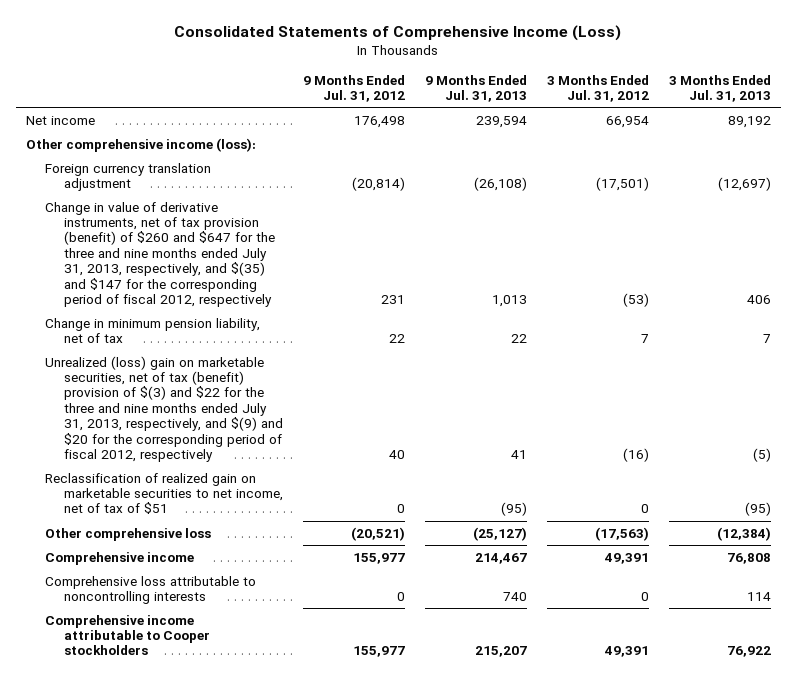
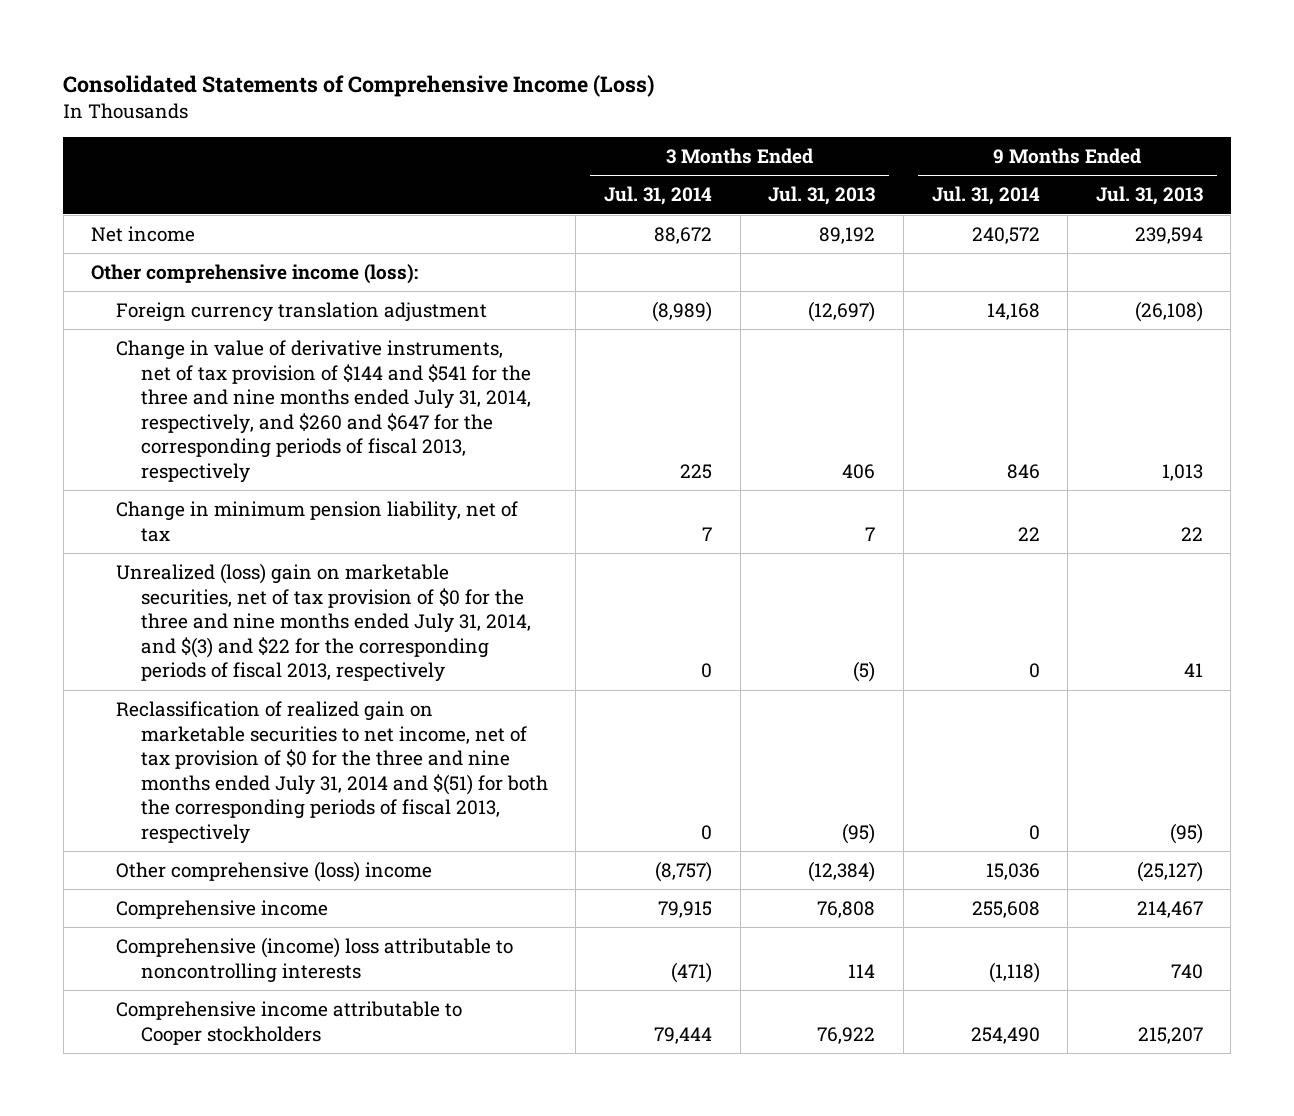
- | 9 Months Ended Jul. 31, 2012 | 9 Months Ended Jul. 31, 2013 | 3 Months Ended Jul. 31, 2012 | 3 Months Ended Jul. 31, 2013
+ | 3 Months Ended Jul. 31, 2014 | 3 Months Ended Jul. 31, 2013 | 9 Months Ended Jul. 31, 2014 | 9 Months Ended Jul. 31, 2013
- Change in value of derivative instruments, net of tax provision (benefit) of $260 and $647 for the three and nine months ended July 31, 2013, respectively, and $(35) and $147 for the corresponding period of fiscal 2012, respectively | 231 | 1,013 | (53) | 406
+ Change in value of derivative instruments, net of tax provision of $144 and $541 for the three and nine months ended July 31, 2014, respectively, and $260 and $647 for the corresponding periods of fiscal 2013, respectively | 225 | 406 | 846 | 1,013
- Unrealized (loss) gain on marketable securities, net of tax (benefit) provision of $(3) and $22 for the three and nine months ended July 31, 2013, respectively, and $(9) and $20 for the corresponding period of fiscal 2012, respectively | 40 | 41 | (16) | (5)
- Reclassification of realized gain on marketable securities to net income, net of tax of $51 | 0 | (95) | 0 | (95)
- Other comprehensive loss | (20,521) | (25,127) | (17,563) | (12,384)
+ Unrealized (loss) gain on marketable securities, net of tax provision of $0 for the three and nine months ended July 31, 2014, and $(3) and $22 for the corresponding periods of fiscal 2013, respectively | 0 | (5) | 0 | 41
+ Reclassification of realized gain on marketable securities to net income, net of tax provision of $0 for the three and nine months ended July 31, 2014 and $(51) for both the corresponding periods of fiscal 2013, respectively | 0 | (95) | 0 | (95)
+ Other comprehensive (loss) income | (8,757) | (12,384) | 15,036 | (25,127)
- Comprehensive loss attributable to noncontrolling interests | 0 | 740 | 0 | 114
+ Comprehensive (income) loss attributable to noncontrolling interests | (471) | 114 | (1,118) | 740

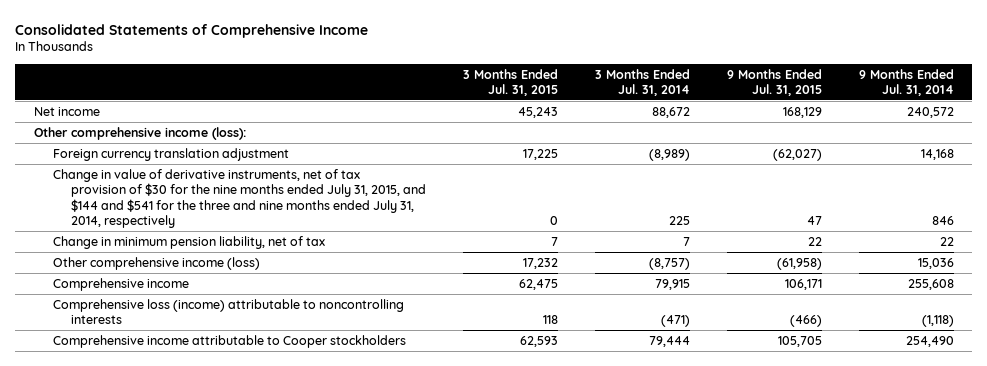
- Consolidated Statements of Comprehensive Income (Loss)
+ Consolidated Statements of Comprehensive Income
- | 3 Months Ended Jul. 31, 2014 | 3 Months Ended Jul. 31, 2013 | 9 Months Ended Jul. 31, 2014 | 9 Months Ended Jul. 31, 2013
+ | 3 Months Ended Jul. 31, 2015 | 3 Months Ended Jul. 31, 2014 | 9 Months Ended Jul. 31, 2015 | 9 Months Ended Jul. 31, 2014
- Change in value of derivative instruments, net of tax provision of $144 and $541 for the three and nine months ended July 31, 2014, respectively, and $260 and $647 for the corresponding periods of fiscal 2013, respectively | 225 | 406 | 846 | 1,013
+ Change in value of derivative instruments, net of tax provision of $30 for the nine months ended July 31, 2015, and $144 and $541 for the three and nine months ended July 31, 2014, respectively | 0 | 225 | 47 | 846
- Unrealized (loss) gain on marketable securities, net of tax provision of $0 for the three and nine months ended July 31, 2014, and $(3) and $22 for the corresponding periods of fiscal 2013, respectively | 0 | (5) | 0 | 41
- Reclassification of realized gain on marketable securities to net income, net of tax provision of $0 for the three and nine months ended July 31, 2014 and $(51) for both the corresponding periods of fiscal 2013, respectively | 0 | (95) | 0 | (95)
- Other comprehensive (loss) income | (8,757) | (12,384) | 15,036 | (25,127)
+ Other comprehensive income (loss) | 17,232 | (8,757) | (61,958) | 15,036
- Comprehensive (income) loss attributable to noncontrolling interests | (471) | 114 | (1,118) | 740
+ Comprehensive loss (income) attributable to noncontrolling interests | 118 | (471) | (466) | (1,118)

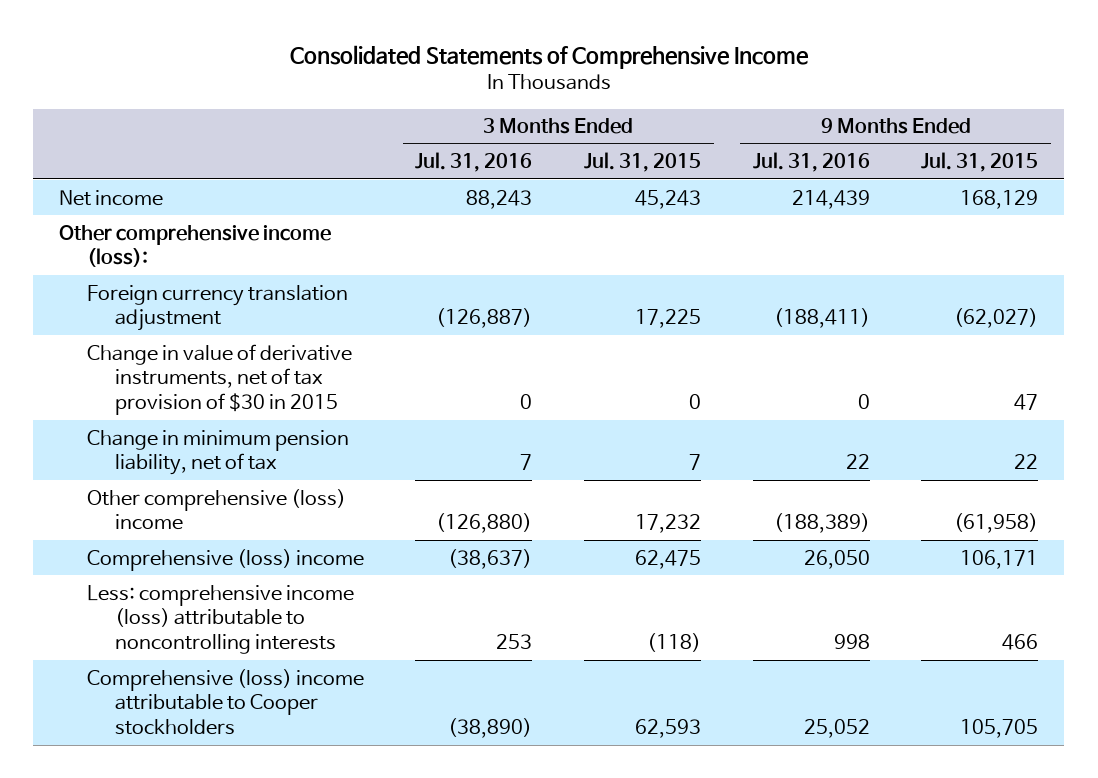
- | 3 Months Ended Jul. 31, 2015 | 3 Months Ended Jul. 31, 2014 | 9 Months Ended Jul. 31, 2015 | 9 Months Ended Jul. 31, 2014
+ | 3 Months Ended Jul. 31, 2016 | 3 Months Ended Jul. 31, 2015 | 9 Months Ended Jul. 31, 2016 | 9 Months Ended Jul. 31, 2015
- Change in value of derivative instruments, net of tax provision of $30 for the nine months ended July 31, 2015, and $144 and $541 for the three and nine months ended July 31, 2014, respectively | 0 | 225 | 47 | 846
+ Change in value of derivative instruments, net of tax provision of $30 in 2015 | 0 | 0 | 0 | 47
- Other comprehensive income (loss) | 17,232 | (8,757) | (61,958) | 15,036
- Comprehensive income | 62,475 | 79,915 | 106,171 | 255,608
- Comprehensive loss (income) attributable to noncontrolling interests | 118 | (471) | (466) | (1,118)
- Comprehensive income attributable to Cooper stockholders | 62,593 | 79,444 | 105,705 | 254,490
+ Other comprehensive (loss) income | (126,880) | 17,232 | (188,389) | (61,958)
+ Comprehensive (loss) income | (38,637) | 62,475 | 26,050 | 106,171
+ Less: comprehensive income (loss) attributable to noncontrolling interests | 253 | (118) | 998 | 466
+ Comprehensive (loss) income attributable to Cooper stockholders | (38,890) | 62,593 | 25,052 | 105,705

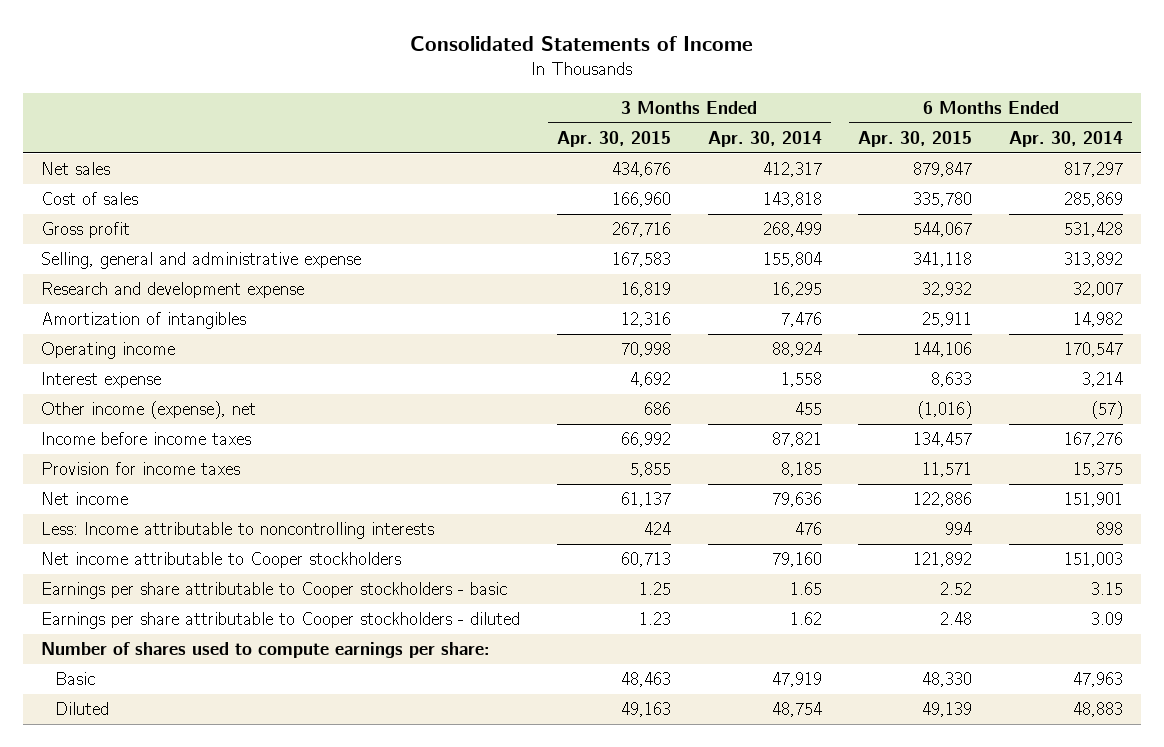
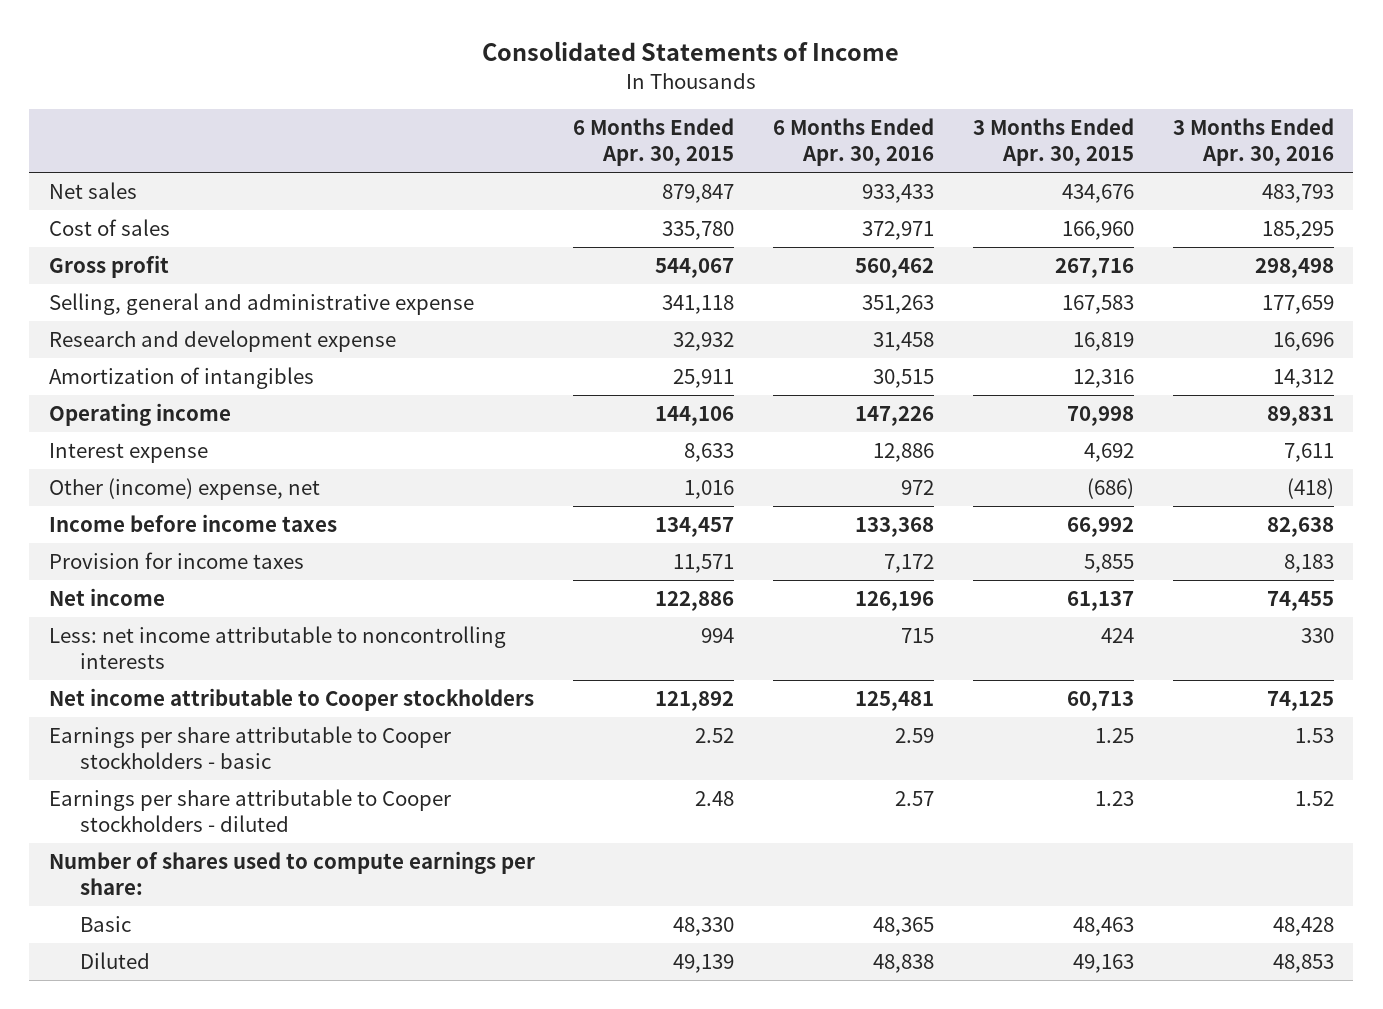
- | 3 Months Ended Apr. 30, 2015 | 3 Months Ended Apr. 30, 2014 | 6 Months Ended Apr. 30, 2015 | 6 Months Ended Apr. 30, 2014
+ | 6 Months Ended Apr. 30, 2015 | 6 Months Ended Apr. 30, 2016 | 3 Months Ended Apr. 30, 2015 | 3 Months Ended Apr. 30, 2016
- Other income (expense), net | 686 | 455 | (1,016) | (57)
+ Other (income) expense, net | 1,016 | 972 | (686) | (418)
- Less: Income attributable to noncontrolling interests | 424 | 476 | 994 | 898
+ Less: net income attributable to noncontrolling interests | 994 | 715 | 424 | 330

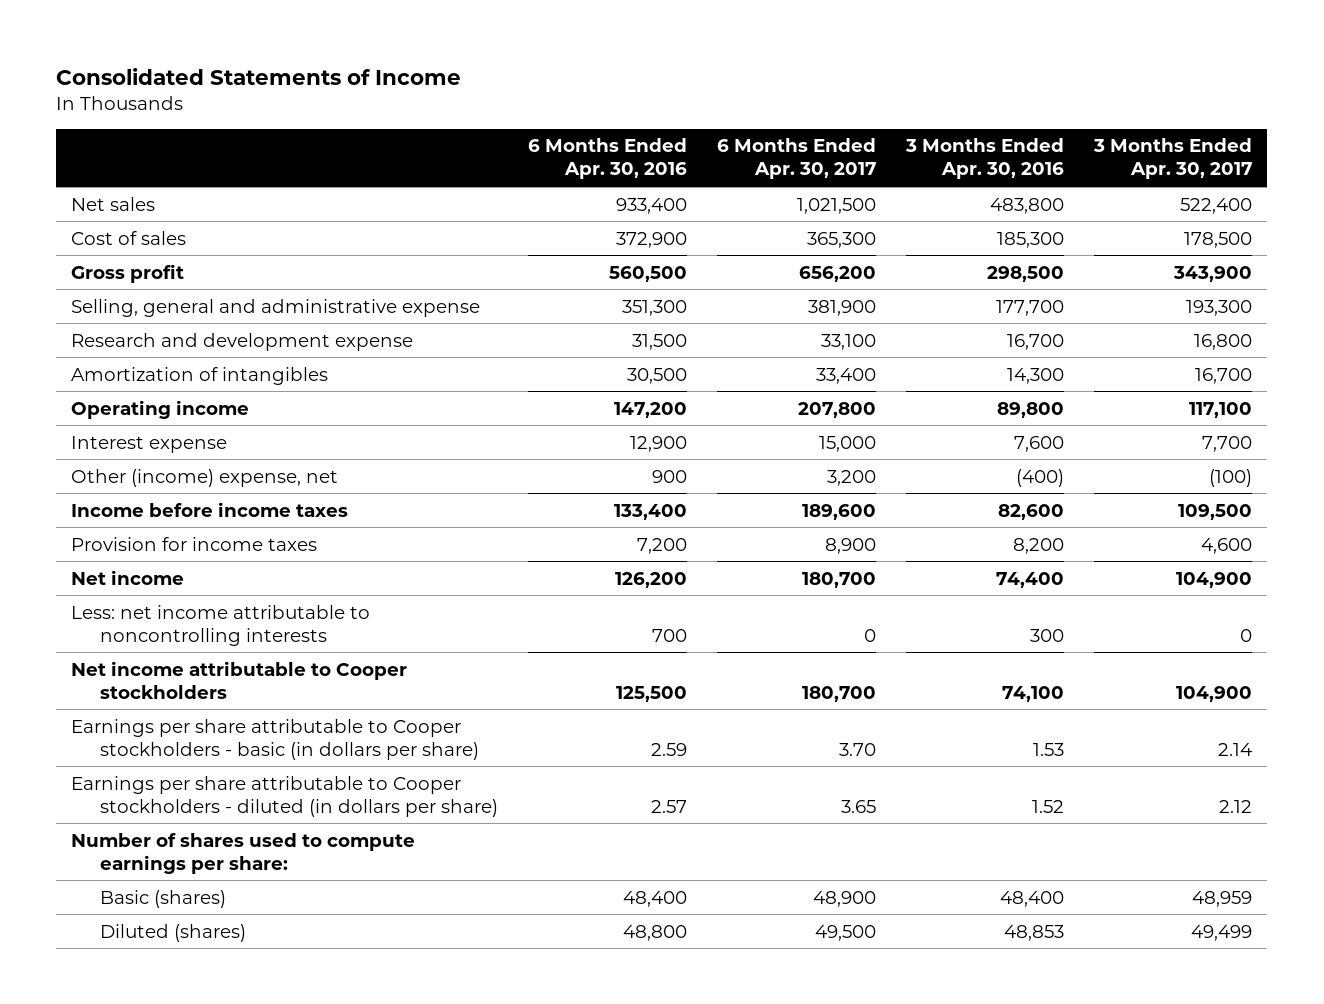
- | 6 Months Ended Apr. 30, 2015 | 6 Months Ended Apr. 30, 2016 | 3 Months Ended Apr. 30, 2015 | 3 Months Ended Apr. 30, 2016
+ | 6 Months Ended Apr. 30, 2016 | 6 Months Ended Apr. 30, 2017 | 3 Months Ended Apr. 30, 2016 | 3 Months Ended Apr. 30, 2017
- Net sales | 879,847 | 933,433 | 434,676 | 483,793
- Cost of sales | 335,780 | 372,971 | 166,960 | 185,295
- Gross profit | 544,067 | 560,462 | 267,716 | 298,498
- Selling, general and administrative expense | 341,118 | 351,263 | 167,583 | 177,659
- Research and development expense | 32,932 | 31,458 | 16,819 | 16,696
- Amortization of intangibles | 25,911 | 30,515 | 12,316 | 14,312
- Operating income | 144,106 | 147,226 | 70,998 | 89,831
- Interest expense | 8,633 | 12,886 | 4,692 | 7,611
- Other (income) expense, net | 1,016 | 972 | (686) | (418)
- Income before income taxes | 134,457 | 133,368 | 66,992 | 82,638
- Provision for income taxes | 11,571 | 7,172 | 5,855 | 8,183
- Net income | 122,886 | 126,196 | 61,137 | 74,455
- Less: net income attributable to noncontrolling interests | 994 | 715 | 424 | 330
- Net income attributable to Cooper stockholders | 121,892 | 125,481 | 60,713 | 74,125
- Earnings per share attributable to Cooper stockholders - basic | 2.52 | 2.59 | 1.25 | 1.53
- Earnings per share attributable to Cooper stockholders - diluted | 2.48 | 2.57 | 1.23 | 1.52
+ Net sales | 933,400 | 1,021,500 | 483,800 | 522,400
+ Cost of sales | 372,900 | 365,300 | 185,300 | 178,500
+ Gross profit | 560,500 | 656,200 | 298,500 | 343,900
+ Selling, general and administrative expense | 351,300 | 381,900 | 177,700 | 193,300
+ Research and development expense | 31,500 | 33,100 | 16,700 | 16,800
+ Amortization of intangibles | 30,500 | 33,400 | 14,300 | 16,700
+ Operating income | 147,200 | 207,800 | 89,800 | 117,100
+ Interest expense | 12,900 | 15,000 | 7,600 | 7,700
+ Other (income) expense, net | 900 | 3,200 | (400) | (100)
+ Income before income taxes | 133,400 | 189,600 | 82,600 | 109,500
+ Provision for income taxes | 7,200 | 8,900 | 8,200 | 4,600
+ Net income | 126,200 | 180,700 | 74,400 | 104,900
+ Less: net income attributable to noncontrolling interests | 700 | 0 | 300 | 0
+ Net income attributable to Cooper stockholders | 125,500 | 180,700 | 74,100 | 104,900
+ Earnings per share attributable to Cooper stockholders - basic (in dollars per share) | 2.59 | 3.70 | 1.53 | 2.14
+ Earnings per share attributable to Cooper stockholders - diluted (in dollars per share) | 2.57 | 3.65 | 1.52 | 2.12
- Basic | 48,330 | 48,365 | 48,463 | 48,428
- Diluted | 49,139 | 48,838 | 49,163 | 48,853
+ Basic (shares) | 48,400 | 48,900 | 48,400 | 48,959
+ Diluted (shares) | 48,800 | 49,500 | 48,853 | 49,499

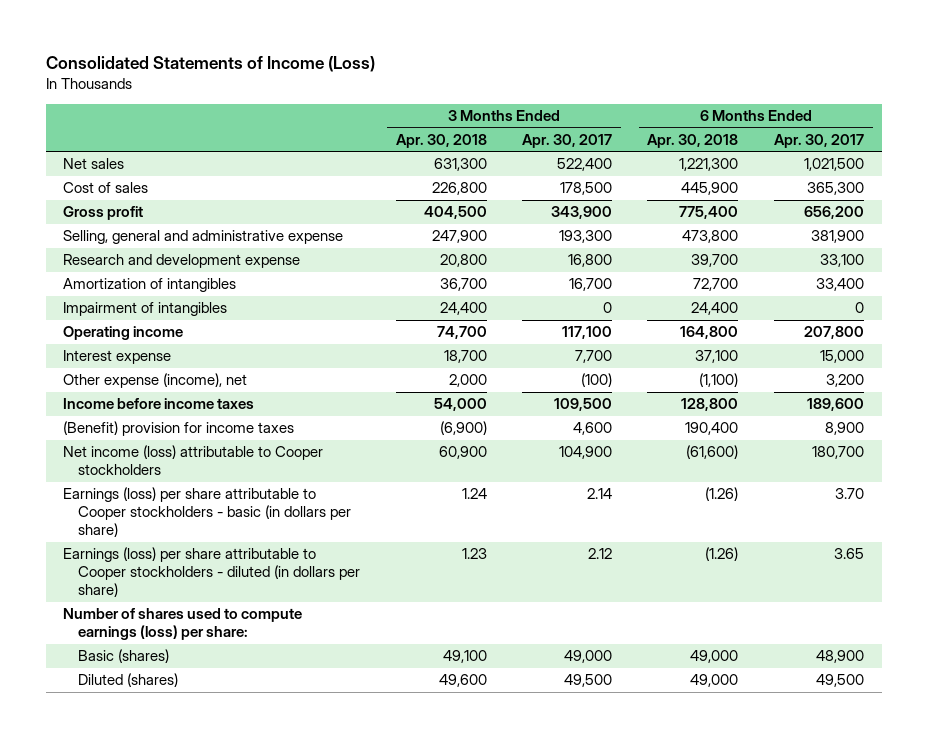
- Consolidated Statements of Income
+ Consolidated Statements of Income (Loss)
- | 6 Months Ended Apr. 30, 2016 | 6 Months Ended Apr. 30, 2017 | 3 Months Ended Apr. 30, 2016 | 3 Months Ended Apr. 30, 2017
+ | 3 Months Ended Apr. 30, 2018 | 3 Months Ended Apr. 30, 2017 | 6 Months Ended Apr. 30, 2018 | 6 Months Ended Apr. 30, 2017
+ Impairment of intangibles | 24,400 | 0 | 24,400 | 0
- Other (income) expense, net | 900 | 3,200 | (400) | (100)
+ Other expense (income), net | 2,000 | (100) | (1,100) | 3,200
- Provision for income taxes | 7,200 | 8,900 | 8,200 | 4,600
- Net income | 126,200 | 180,700 | 74,400 | 104,900
- Less: net income attributable to noncontrolling interests | 700 | 0 | 300 | 0
- Net income attributable to Cooper stockholders | 125,500 | 180,700 | 74,100 | 104,900
- Earnings per share attributable to Cooper stockholders - basic (in dollars per share) | 2.59 | 3.70 | 1.53 | 2.14
- Earnings per share attributable to Cooper stockholders - diluted (in dollars per share) | 2.57 | 3.65 | 1.52 | 2.12
- Number of shares used to compute earnings per share:
- Basic (shares) | 48,400 | 48,900 | 48,400 | 48,959
- Diluted (shares) | 48,800 | 49,500 | 48,853 | 49,499
+ (Benefit) provision for income taxes | (6,900) | 4,600 | 190,400 | 8,900
+ Net income (loss) attributable to Cooper stockholders | 60,900 | 104,900 | (61,600) | 180,700
+ Earnings (loss) per share attributable to Cooper stockholders - basic (in dollars per share) | 1.24 | 2.14 | (1.26) | 3.70
+ Earnings (loss) per share attributable to Cooper stockholders - diluted (in dollars per share) | 1.23 | 2.12 | (1.26) | 3.65
+ Number of shares used to compute earnings (loss) per share:
+ Basic (shares) | 49,100 | 49,000 | 49,000 | 48,900
+ Diluted (shares) | 49,600 | 49,500 | 49,000 | 49,500

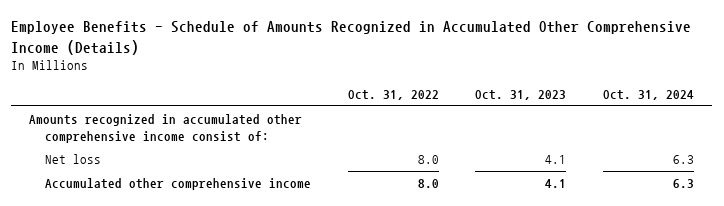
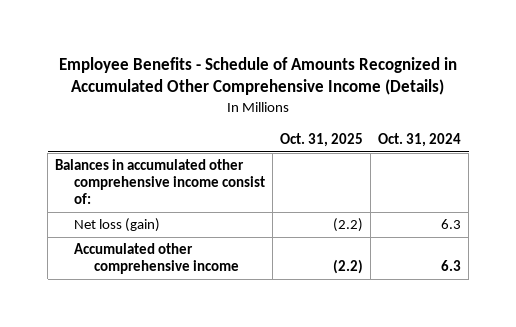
- | Oct. 31, 2022 | Oct. 31, 2023 | Oct. 31, 2024
+ | Oct. 31, 2025 | Oct. 31, 2024
- Amounts recognized in accumulated other comprehensive income consist of:
- Net loss | 8.0 | 4.1 | 6.3
+ Balances in accumulated other comprehensive income consist of:
+ Net loss (gain) | (2.2) | 6.3

